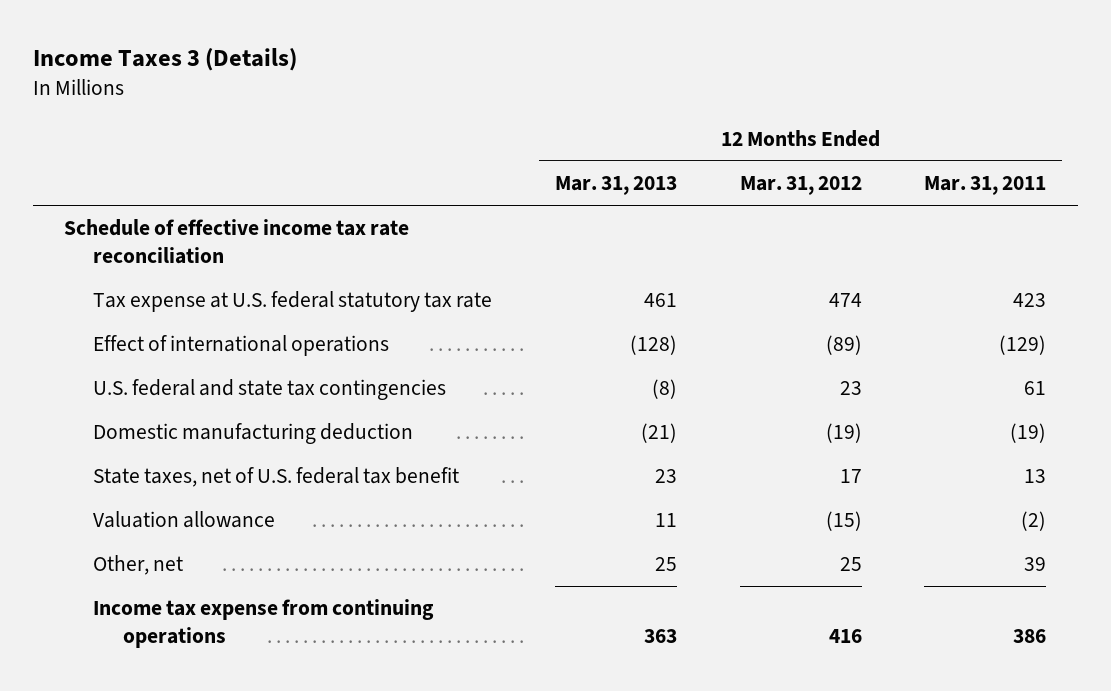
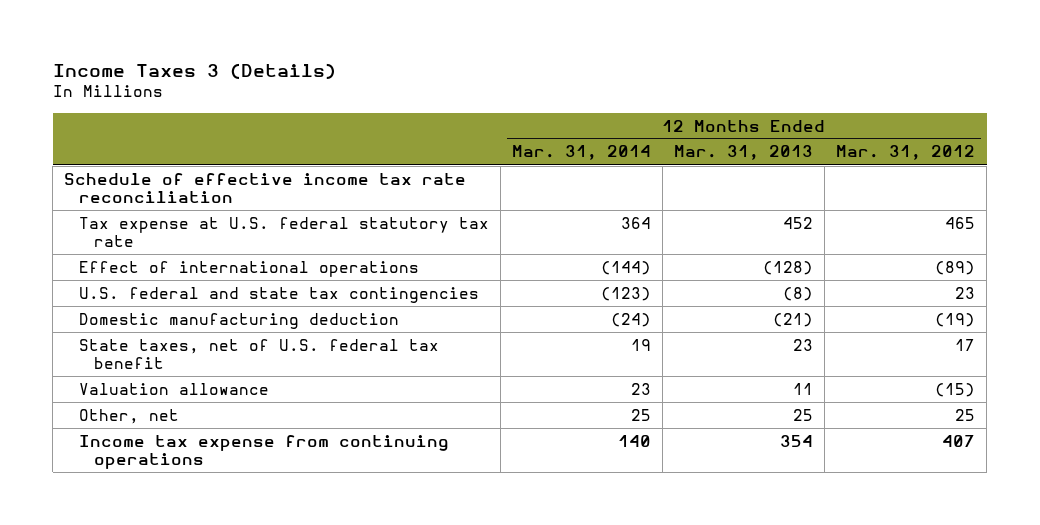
- | 12 Months Ended Mar. 31, 2013 | 12 Months Ended Mar. 31, 2012 | 12 Months Ended Mar. 31, 2011
+ | 12 Months Ended Mar. 31, 2014 | 12 Months Ended Mar. 31, 2013 | 12 Months Ended Mar. 31, 2012
- Tax expense at U.S. federal statutory tax rate | 461 | 474 | 423
+ Tax expense at U.S. federal statutory tax rate | 364 | 452 | 465
- Income tax expense from continuing operations | 363 | 416 | 386
+ Income tax expense from continuing operations | 140 | 354 | 407

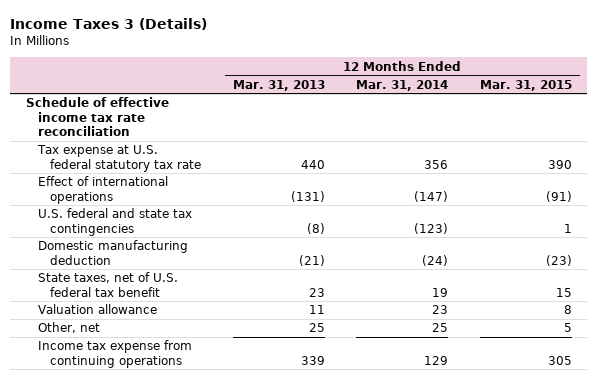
- | 12 Months Ended Mar. 31, 2014 | 12 Months Ended Mar. 31, 2013 | 12 Months Ended Mar. 31, 2012
+ | 12 Months Ended Mar. 31, 2013 | 12 Months Ended Mar. 31, 2014 | 12 Months Ended Mar. 31, 2015
- Tax expense at U.S. federal statutory tax rate | 364 | 452 | 465
- Effect of international operations | (144) | (128) | (89)
+ Tax expense at U.S. federal statutory tax rate | 440 | 356 | 390
+ Effect of international operations | (131) | (147) | (91)
- Income tax expense from continuing operations | 140 | 354 | 407
+ Income tax expense from continuing operations | 339 | 129 | 305

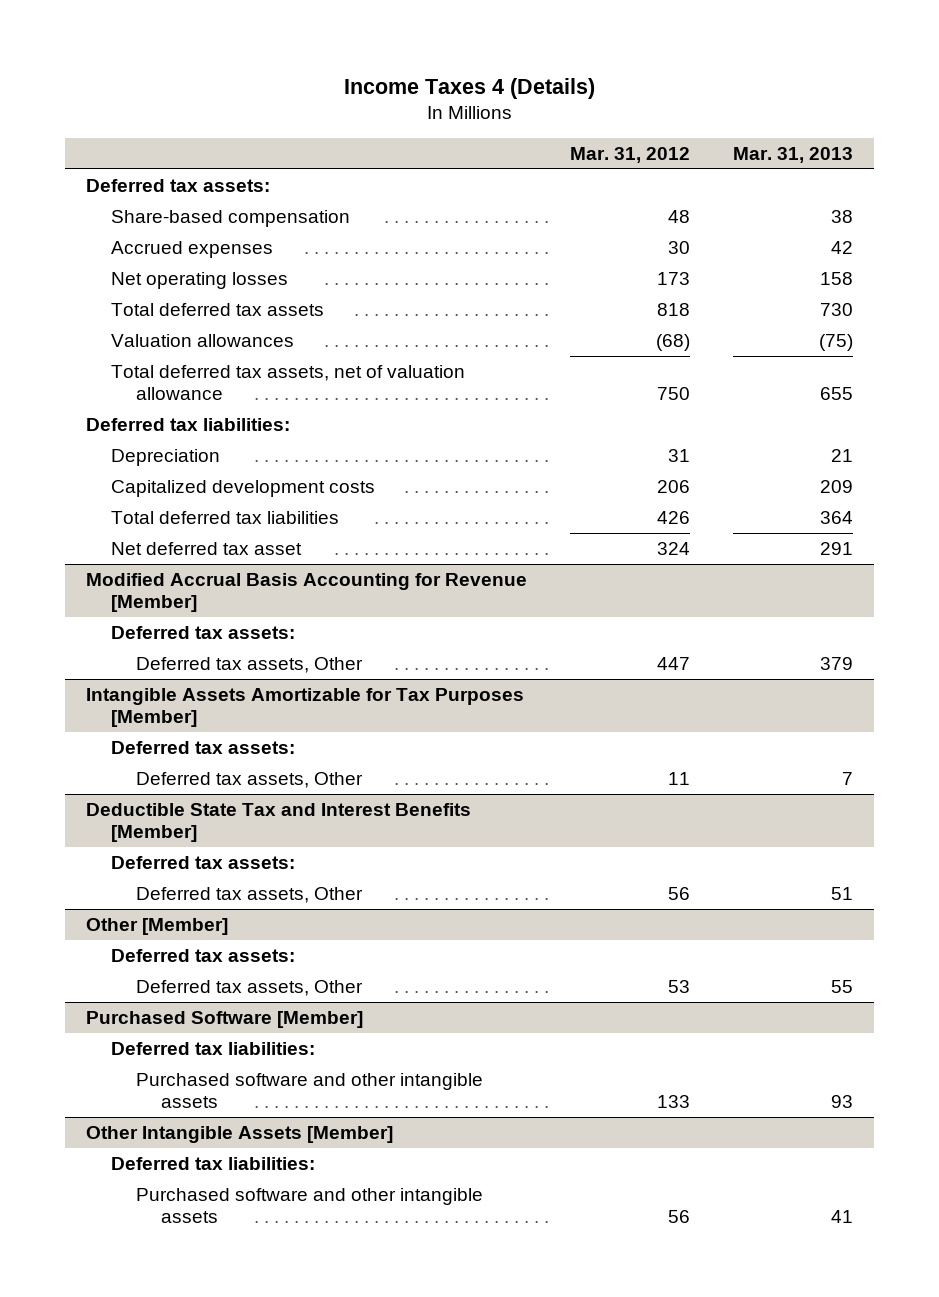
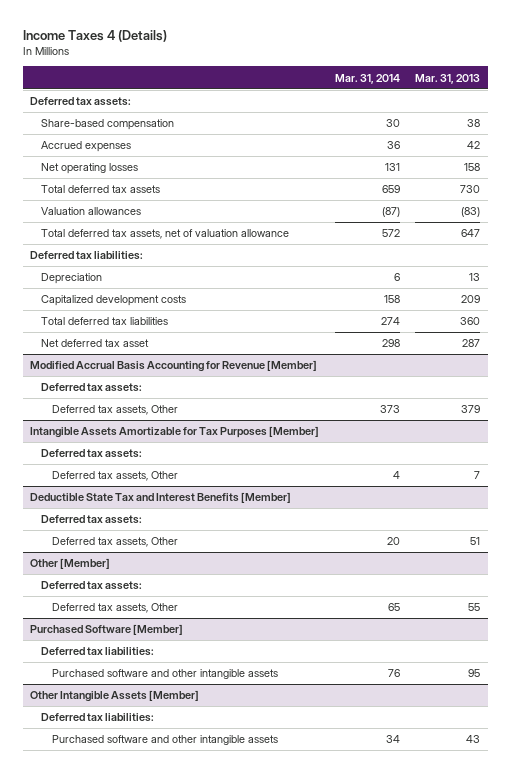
- | Mar. 31, 2012 | Mar. 31, 2013
+ | Mar. 31, 2014 | Mar. 31, 2013
- Valuation allowances | (68) | (75)
- Total deferred tax assets, net of valuation allowance | 750 | 655
+ Valuation allowances | (87) | (83)
+ Total deferred tax assets, net of valuation allowance | 572 | 647
- Depreciation | 31 | 21
+ Depreciation | 6 | 13
- Total deferred tax liabilities | 426 | 364
- Net deferred tax asset | 324 | 291
+ Total deferred tax liabilities | 274 | 360
+ Net deferred tax asset | 298 | 287
@ Purchased Software [Member]
- Purchased software and other intangible assets | 133 | 93
+ Purchased software and other intangible assets | 76 | 95
@ Other Intangible Assets [Member]
- Purchased software and other intangible assets | 56 | 41
+ Purchased software and other intangible assets | 34 | 43

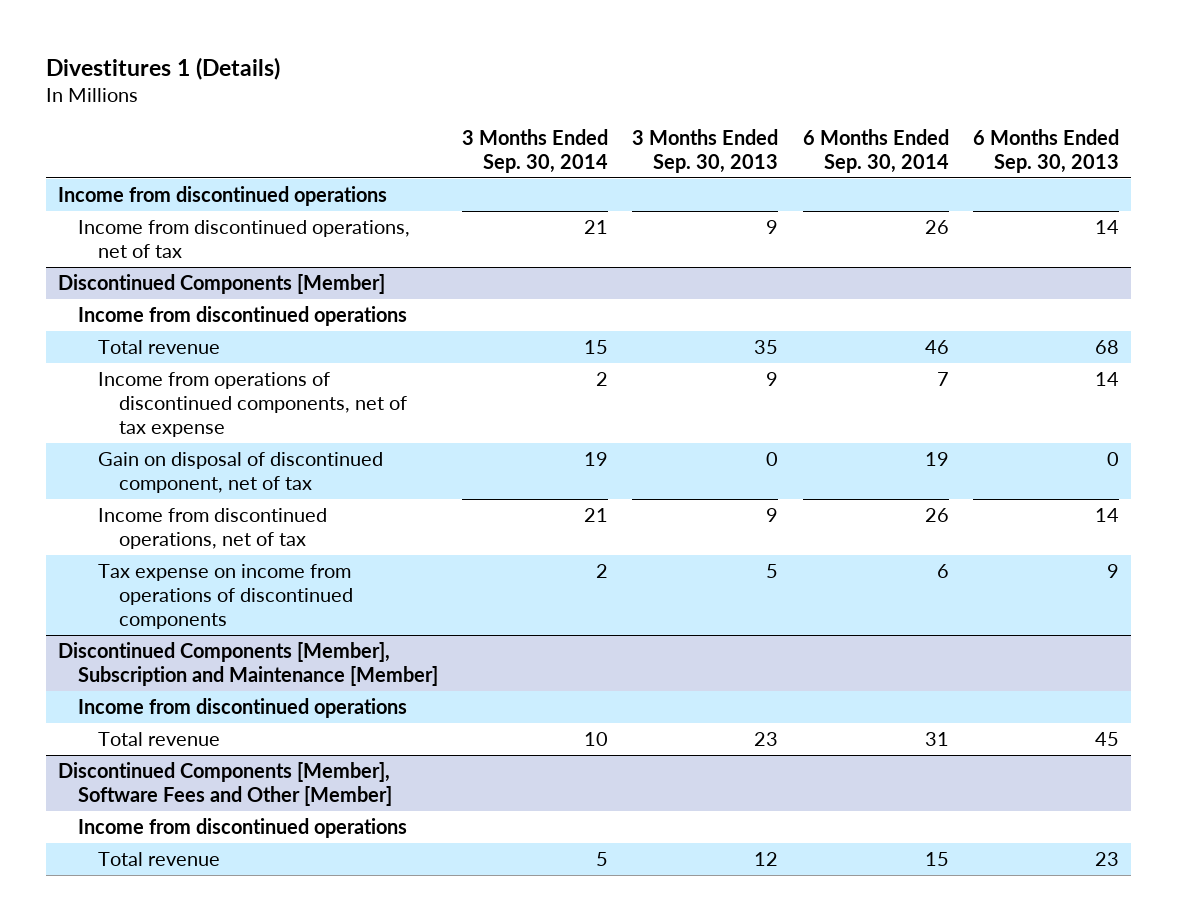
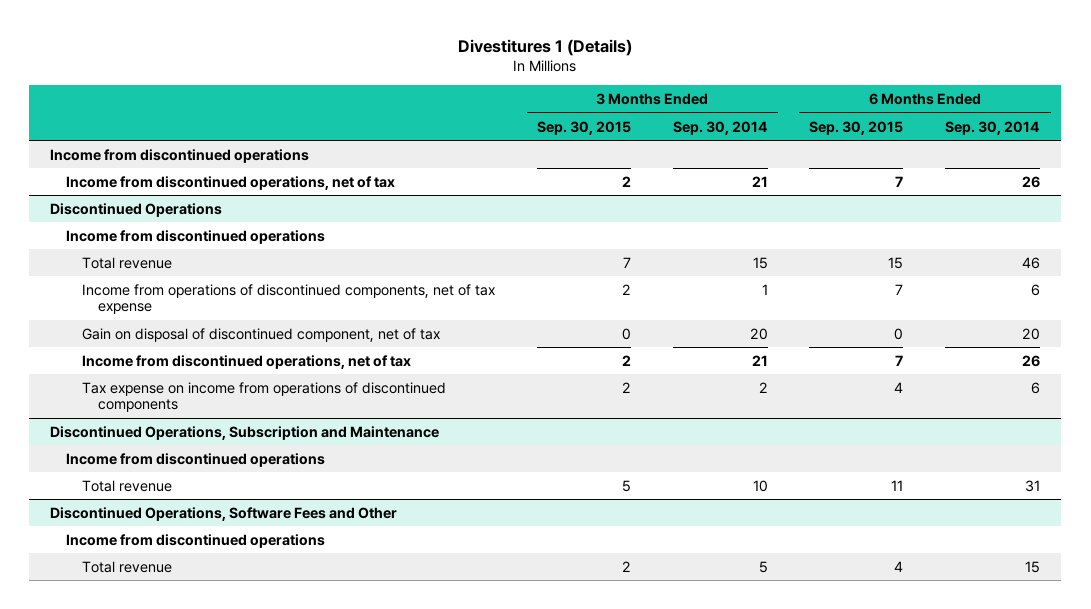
- | 3 Months Ended Sep. 30, 2014 | 3 Months Ended Sep. 30, 2013 | 6 Months Ended Sep. 30, 2014 | 6 Months Ended Sep. 30, 2013
+ | 3 Months Ended Sep. 30, 2015 | 3 Months Ended Sep. 30, 2014 | 6 Months Ended Sep. 30, 2015 | 6 Months Ended Sep. 30, 2014
- Discontinued Components [Member]
+ Discontinued Operations
- Income from operations of discontinued components, net of tax expense | 2 | 9 | 7 | 14
- Gain on disposal of discontinued component, net of tax | 19 | 0 | 19 | 0
+ Income from operations of discontinued components, net of tax expense | 2 | 1 | 7 | 6
+ Gain on disposal of discontinued component, net of tax | 0 | 20 | 0 | 20
- Discontinued Components [Member], Subscription and Maintenance [Member]
+ Discontinued Operations, Subscription and Maintenance
- Discontinued Components [Member], Software Fees and Other [Member]
+ Discontinued Operations, Software Fees and Other

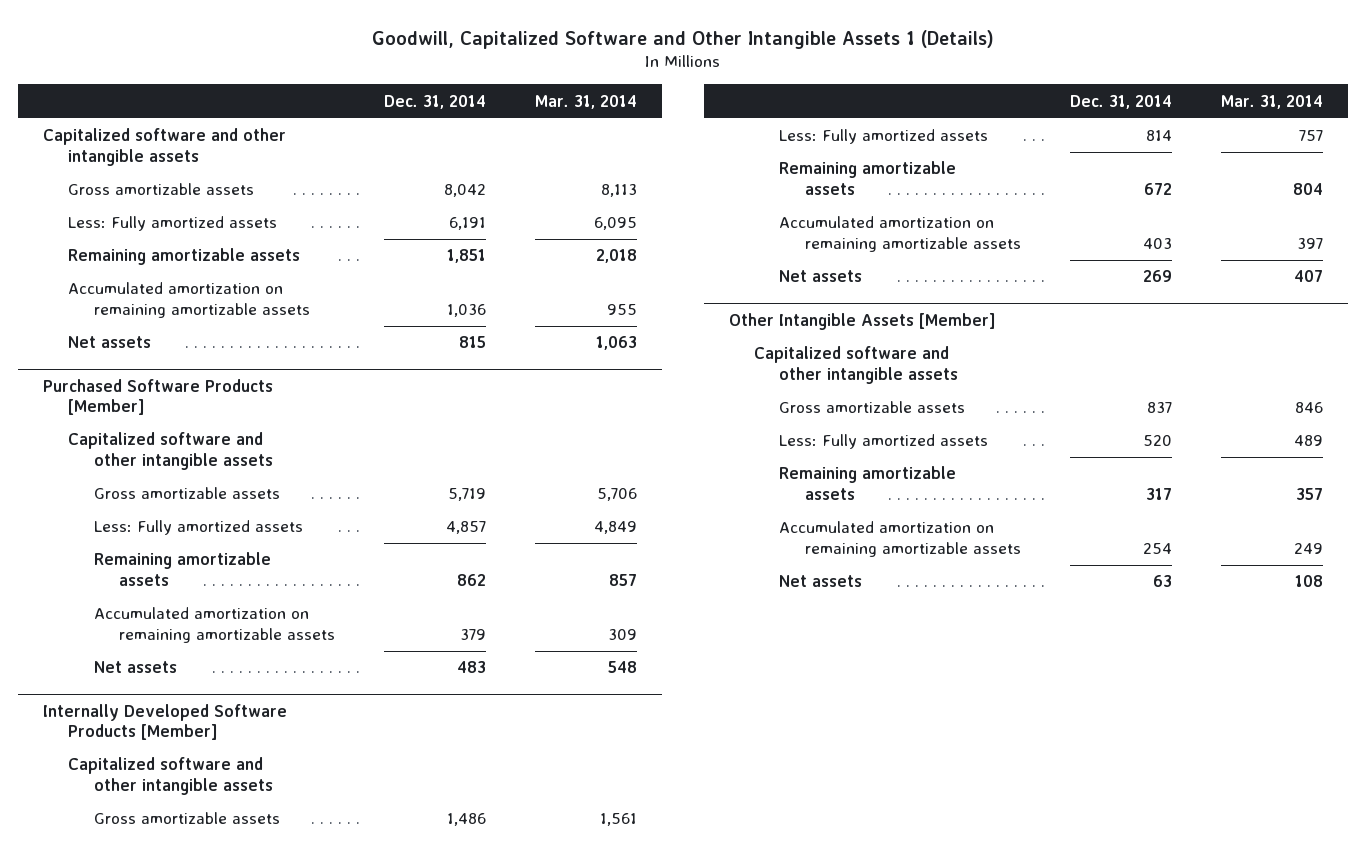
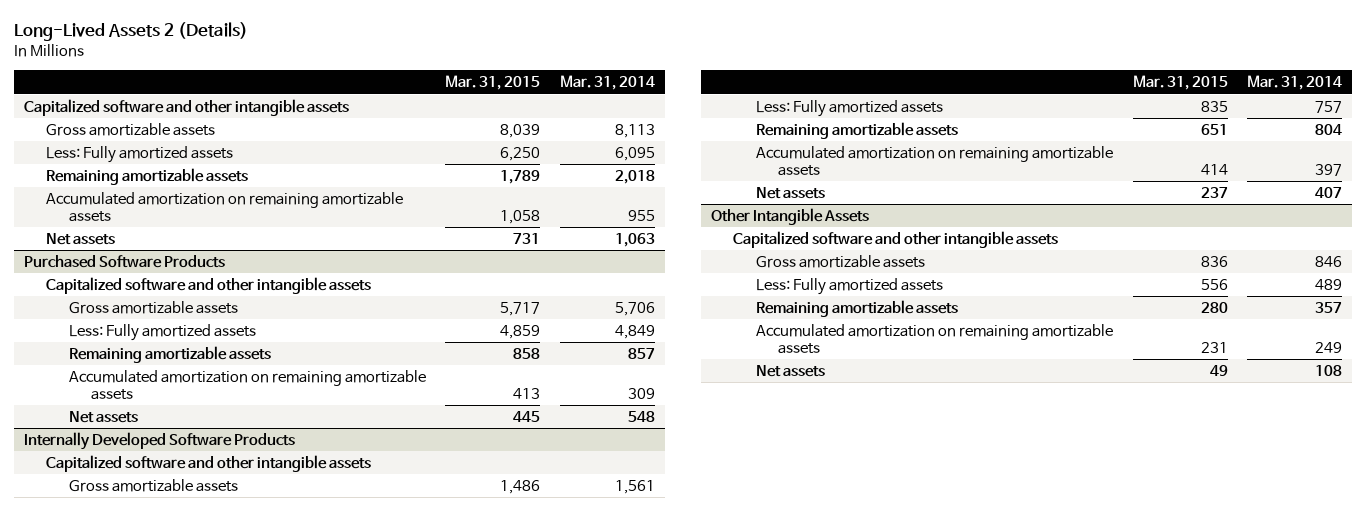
- Goodwill, Capitalized Software and Other Intangible Assets 1 (Details)
+ Long-Lived Assets 2 (Details)
- | Dec. 31, 2014 | Mar. 31, 2014
+ | Mar. 31, 2015 | Mar. 31, 2014
- Purchased Software Products [Member]
+ Purchased Software Products
- Internally Developed Software Products [Member]
+ Internally Developed Software Products
- Other Intangible Assets [Member]
+ Other Intangible Assets

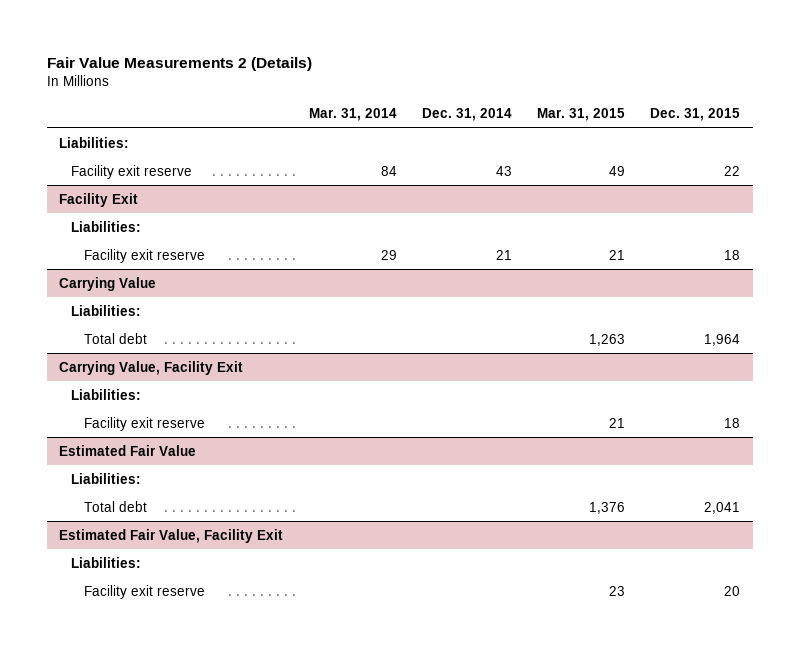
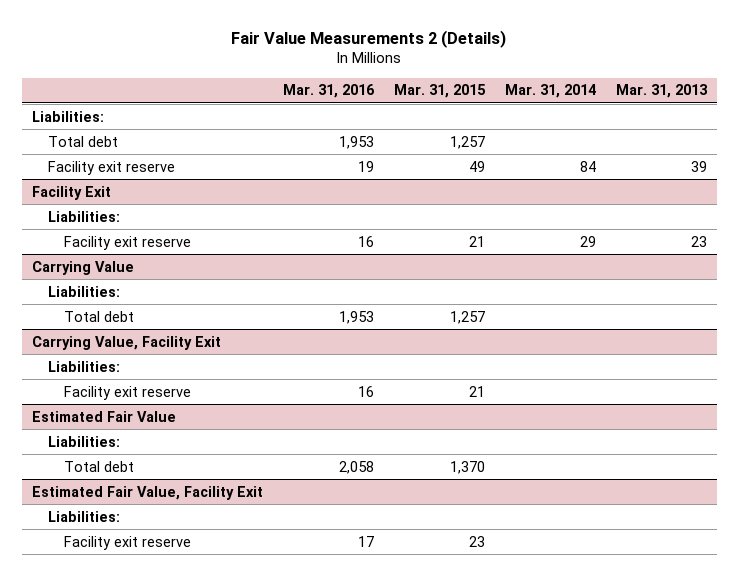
- | Mar. 31, 2014 | Dec. 31, 2014 | Mar. 31, 2015 | Dec. 31, 2015
+ | Mar. 31, 2016 | Mar. 31, 2015 | Mar. 31, 2014 | Mar. 31, 2013
+ Total debt | 1,953 | 1,257 | |
@ Carrying Value
- Total debt | | | 1,263 | 1,964
+ Total debt | 1,953 | 1,257 | |
@ Estimated Fair Value
- Total debt | | | 1,376 | 2,041
+ Total debt | 2,058 | 1,370 | |

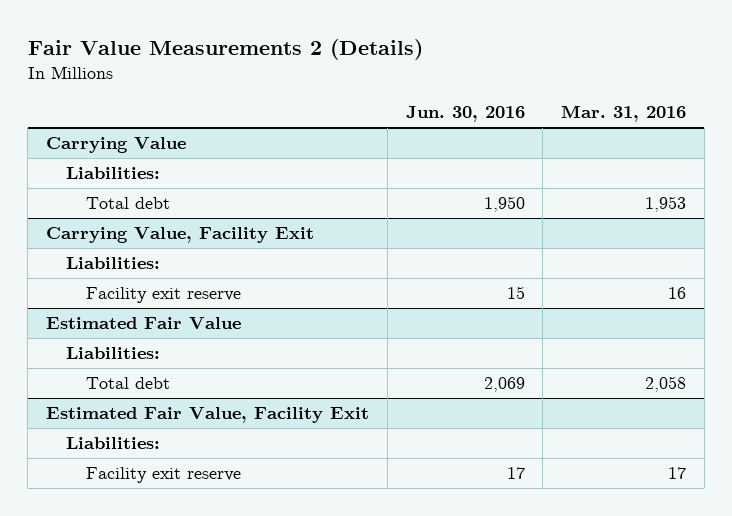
- | Mar. 31, 2016 | Mar. 31, 2015 | Mar. 31, 2014 | Mar. 31, 2013
+ | Jun. 30, 2016 | Mar. 31, 2016
- Liabilities:
- Total debt | 1,953 | 1,257 | |
- Facility exit reserve | 19 | 49 | 84 | 39
- Facility Exit
- Liabilities:
- Facility exit reserve | 16 | 21 | 29 | 23

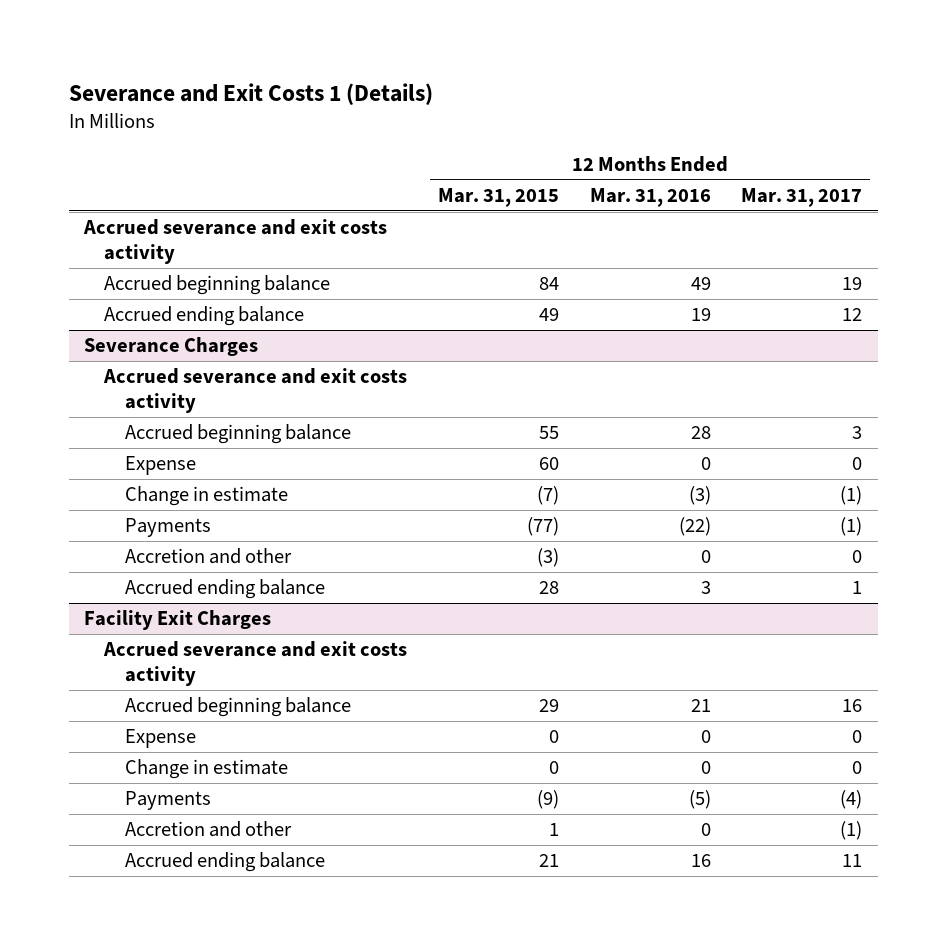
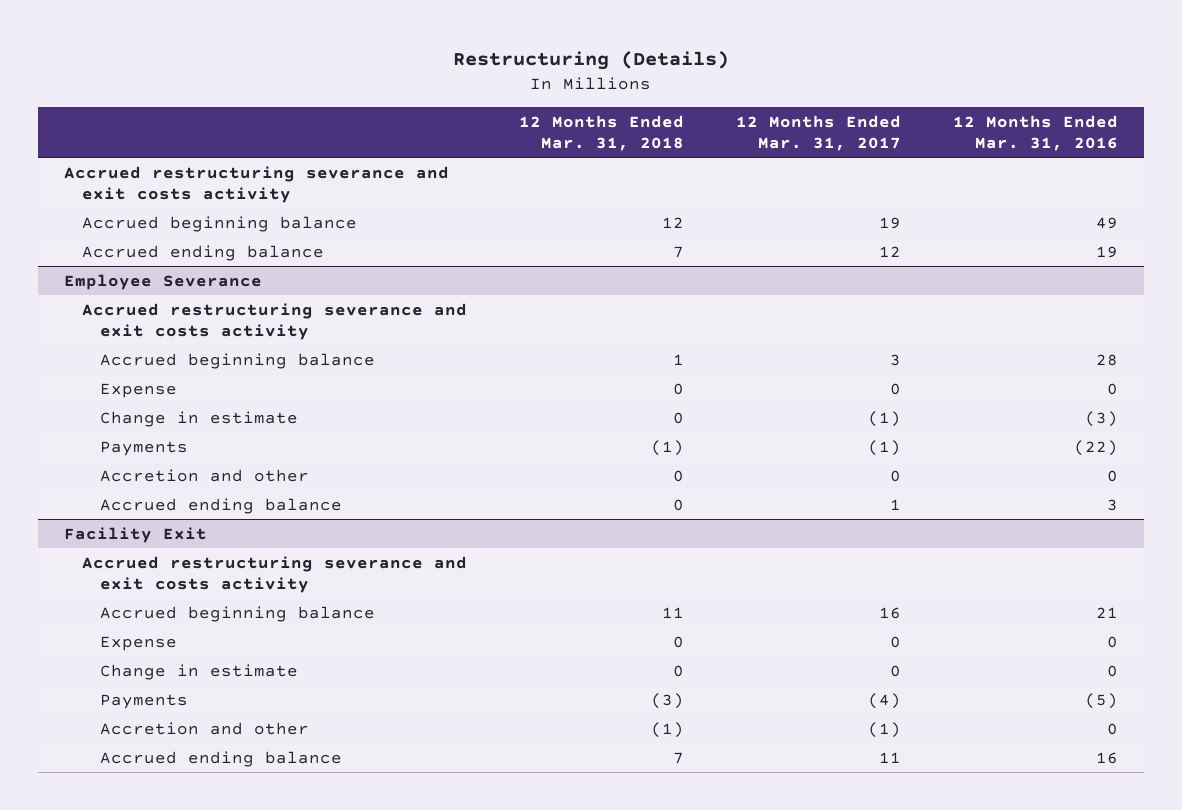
- Severance and Exit Costs 1 (Details)
+ Restructuring (Details)
- | 12 Months Ended Mar. 31, 2015 | 12 Months Ended Mar. 31, 2016 | 12 Months Ended Mar. 31, 2017
+ | 12 Months Ended Mar. 31, 2018 | 12 Months Ended Mar. 31, 2017 | 12 Months Ended Mar. 31, 2016
- Accrued severance and exit costs activity
+ Accrued restructuring severance and exit costs activity
- Severance Charges
- Accrued severance and exit costs activity
+ Employee Severance
+ Accrued restructuring severance and exit costs activity
- Facility Exit Charges
- Accrued severance and exit costs activity
+ Facility Exit
+ Accrued restructuring severance and exit costs activity

